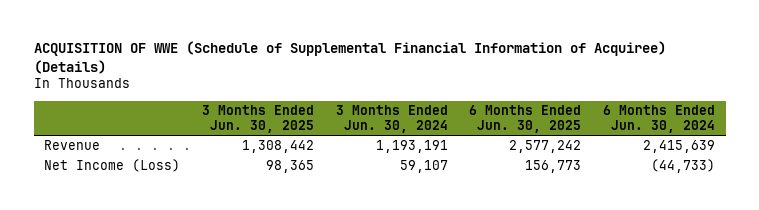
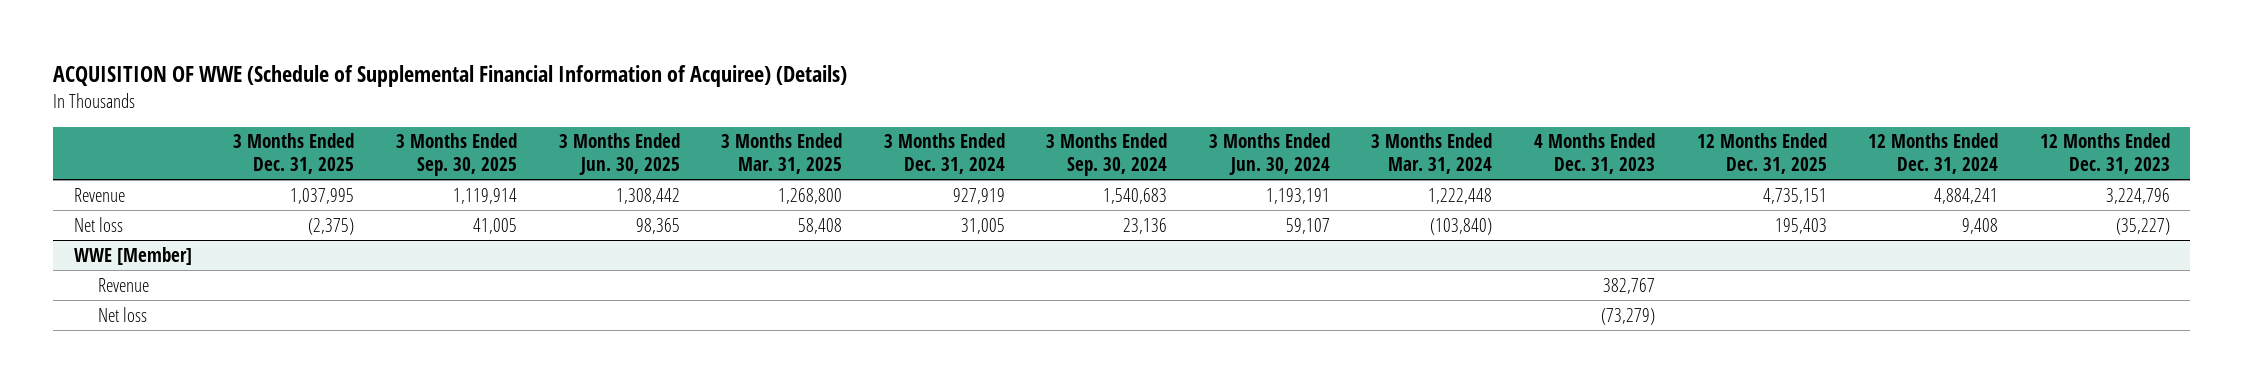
- | 3 Months Ended Jun. 30, 2025 | 3 Months Ended Jun. 30, 2024 | 6 Months Ended Jun. 30, 2025 | 6 Months Ended Jun. 30, 2024
+ | 3 Months Ended Dec. 31, 2025 | 3 Months Ended Sep. 30, 2025 | 3 Months Ended Jun. 30, 2025 | 3 Months Ended Mar. 31, 2025 | 3 Months Ended Dec. 31, 2024 | 3 Months Ended Sep. 30, 2024 | 3 Months Ended Jun. 30, 2024 | 3 Months Ended Mar. 31, 2024 | 4 Months Ended Dec. 31, 2023 | 12 Months Ended Dec. 31, 2025 | 12 Months Ended Dec. 31, 2024 | 12 Months Ended Dec. 31, 2023
- Net Income (Loss) | 98,365 | 59,107 | 156,773 | (44,733)
+ Net loss | (2,375) | 41,005 | 98,365 | 58,408 | 31,005 | 23,136 | 59,107 | (103,840) | | 195,403 | 9,408 | (35,227)
+ WWE [Member]
+ Revenue | | | | | | | | | 382,767 | | |
+ Net loss | | | | | | | | | (73,279) | | |

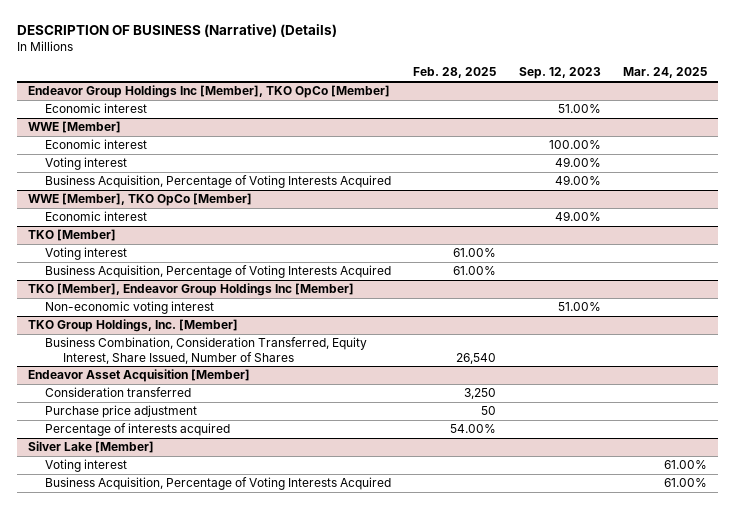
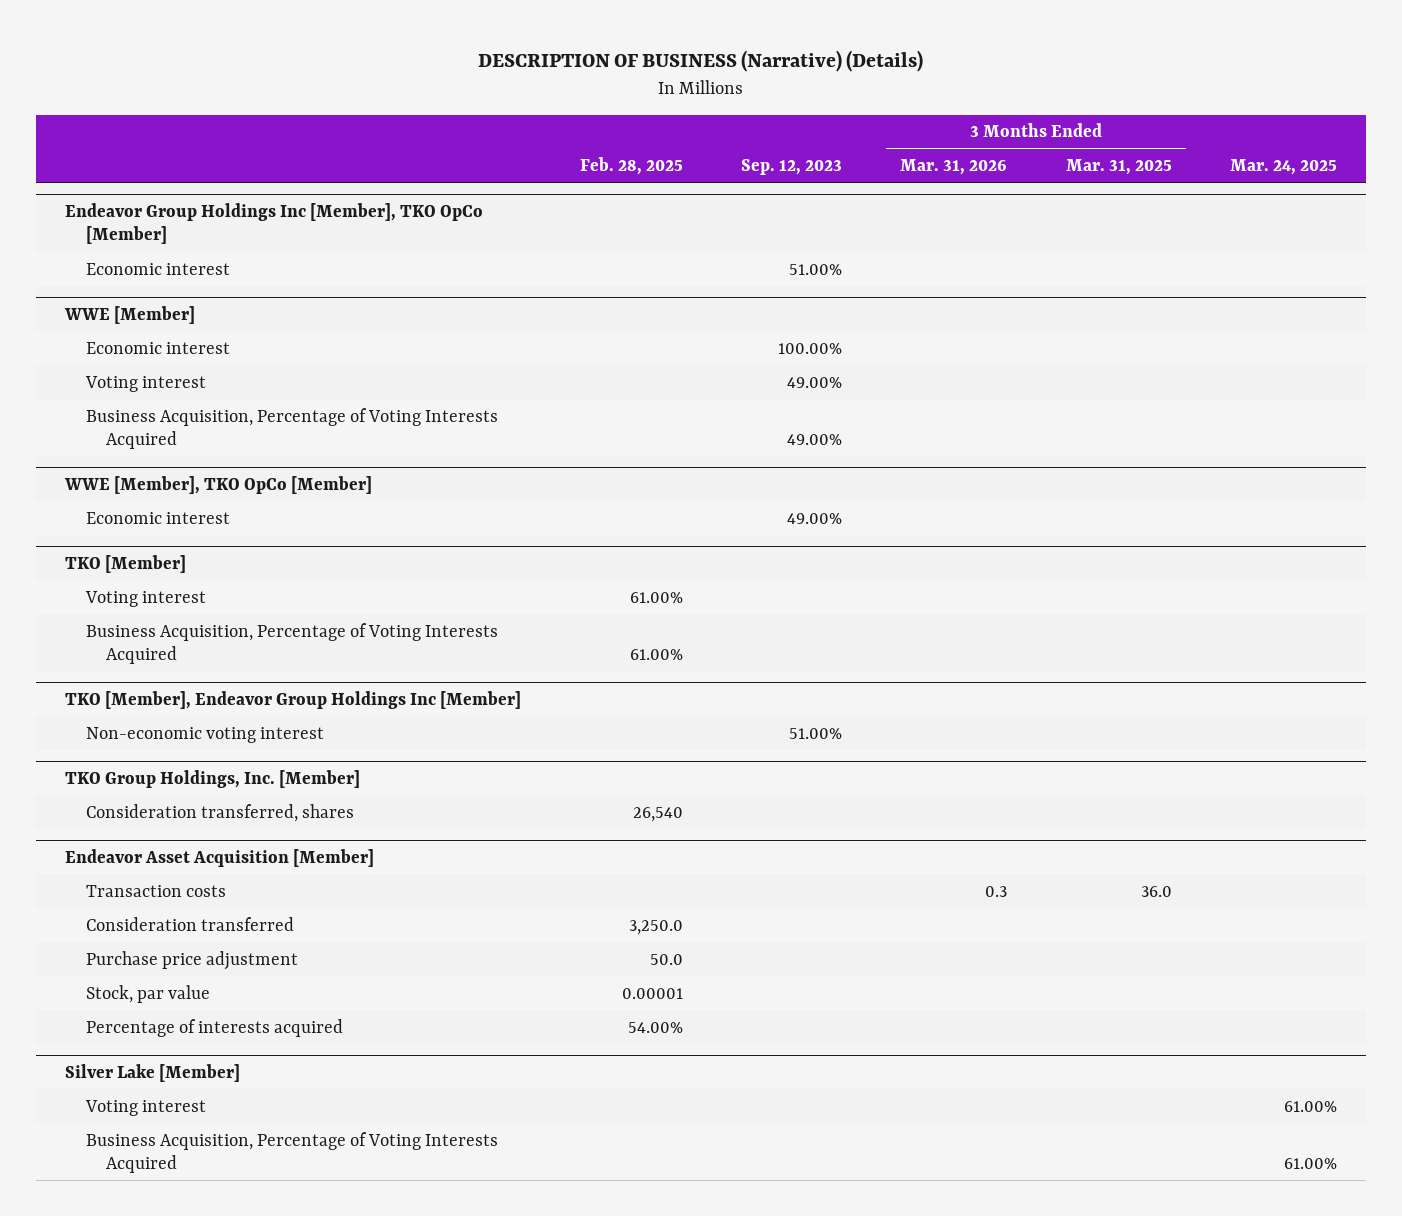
- | Feb. 28, 2025 | Sep. 12, 2023 | Mar. 24, 2025
+ | Feb. 28, 2025 | Sep. 12, 2023 | 3 Months Ended Mar. 31, 2026 | 3 Months Ended Mar. 31, 2025 | Mar. 24, 2025
@ TKO Group Holdings, Inc. [Member]
- Business Combination, Consideration Transferred, Equity Interest, Share Issued, Number of Shares | 26,540 | |
+ Consideration transferred, shares | 26,540 | | | |
@ Endeavor Asset Acquisition [Member]
- Consideration transferred | 3,250 | |
- Purchase price adjustment | 50 | |
+ Transaction costs | | | 0.3 | 36.0 |
+ Consideration transferred | 3,250.0 | | | |
+ Purchase price adjustment | 50.0 | | | |
+ Stock, par value | 0.00001 | | | |

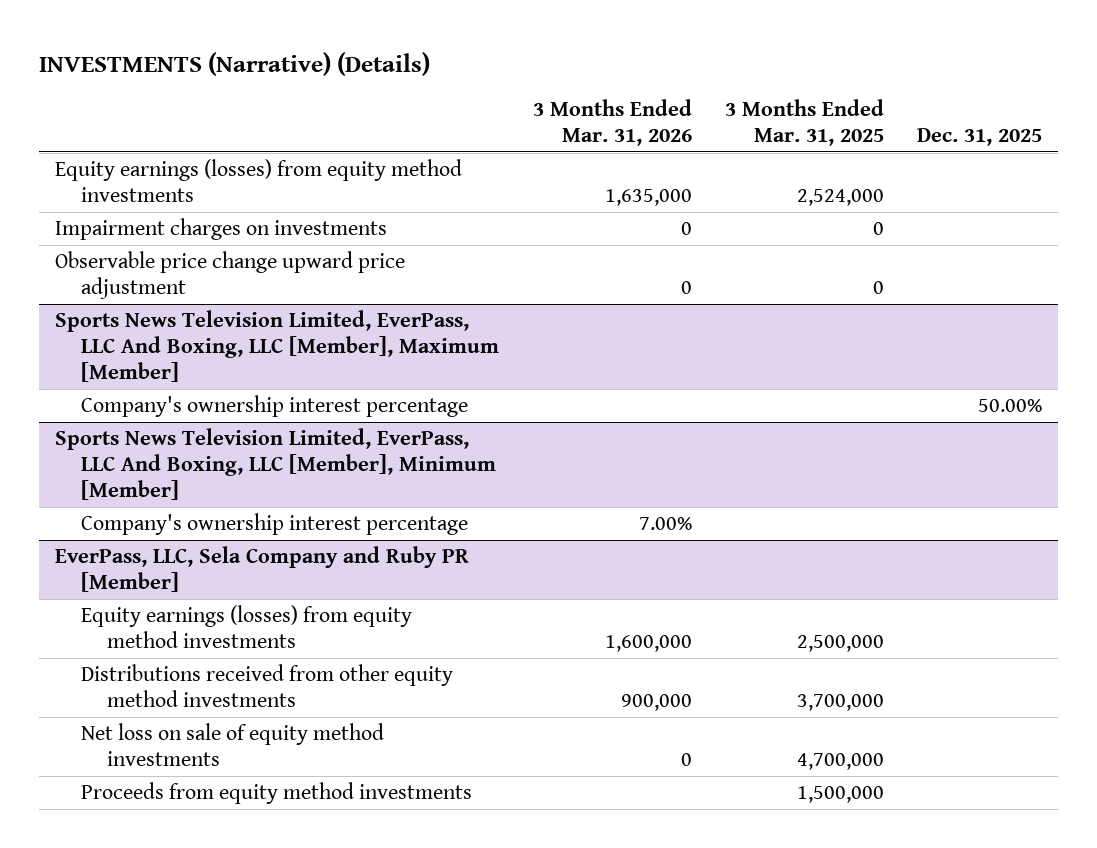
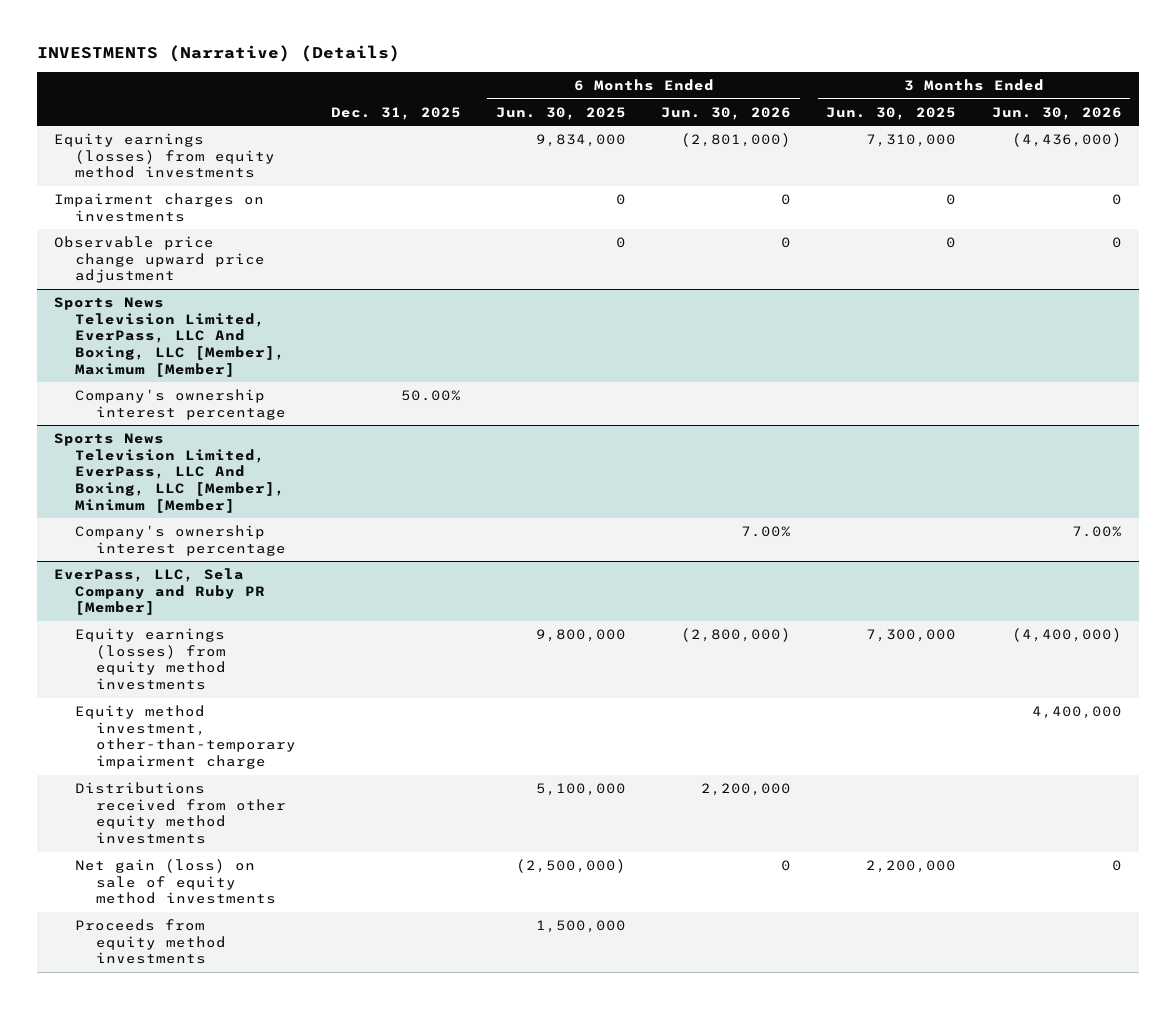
- | 3 Months Ended Mar. 31, 2026 | 3 Months Ended Mar. 31, 2025 | Dec. 31, 2025
+ | Dec. 31, 2025 | 6 Months Ended Jun. 30, 2025 | 6 Months Ended Jun. 30, 2026 | 3 Months Ended Jun. 30, 2025 | 3 Months Ended Jun. 30, 2026
@ EverPass, LLC, Sela Company and Ruby PR [Member]
+ Equity method investment, other-than-temporary impairment charge | | | | | 4,400,000
- Net loss on sale of equity method investments | 0 | 4,700,000 |
+ Net gain (loss) on sale of equity method investments | | (2,500,000) | 0 | 2,200,000 | 0

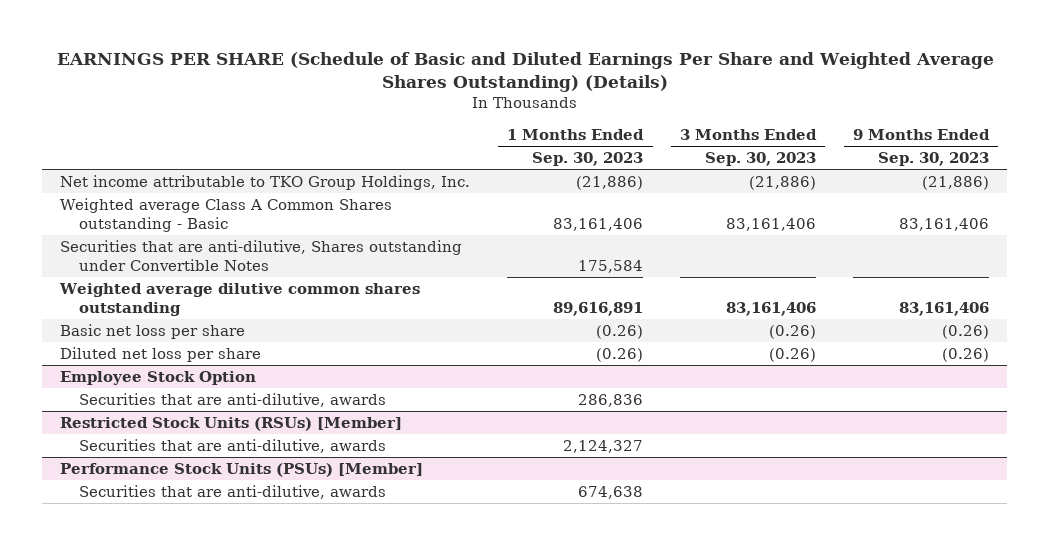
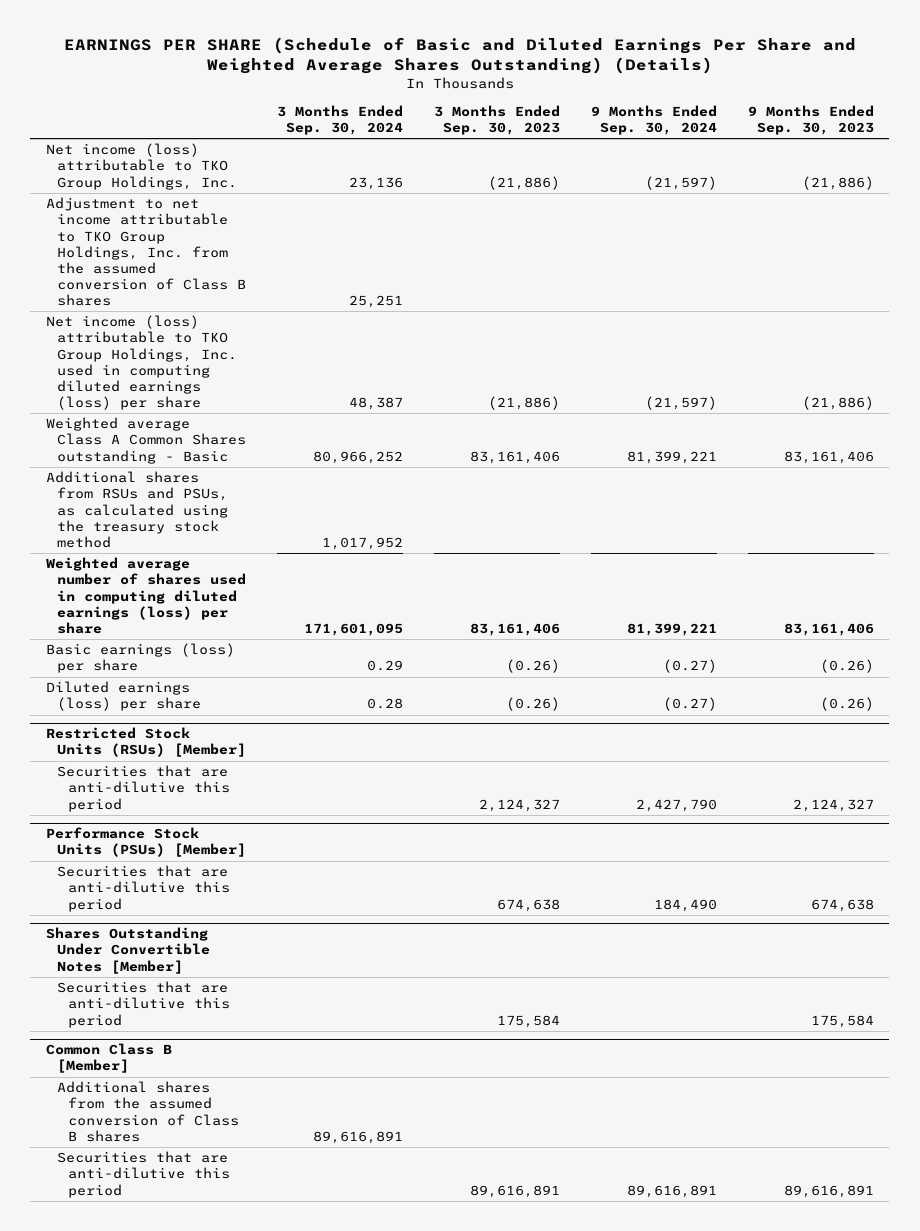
- | 1 Months Ended Sep. 30, 2023 | 3 Months Ended Sep. 30, 2023 | 9 Months Ended Sep. 30, 2023
+ | 3 Months Ended Sep. 30, 2024 | 3 Months Ended Sep. 30, 2023 | 9 Months Ended Sep. 30, 2024 | 9 Months Ended Sep. 30, 2023
- Net income attributable to TKO Group Holdings, Inc. | (21,886) | (21,886) | (21,886)
+ Net income (loss) attributable to TKO Group Holdings, Inc. | 23,136 | (21,886) | (21,597) | (21,886)
+ Adjustment to net income attributable to TKO Group Holdings, Inc. from the assumed conversion of Class B shares | 25,251 | | |
+ Net income (loss) attributable to TKO Group Holdings, Inc. used in computing diluted earnings (loss) per share | 48,387 | (21,886) | (21,597) | (21,886)
- Securities that are anti-dilutive, Shares outstanding under Convertible Notes | 175,584 | |
- Weighted average dilutive common shares outstanding | 89,616,891 | 83,161,406 | 83,161,406
- Basic net loss per share | (0.26) | (0.26) | (0.26)
- Diluted net loss per share | (0.26) | (0.26) | (0.26)
- Employee Stock Option
- Securities that are anti-dilutive, awards | 286,836 | |
+ Additional shares from RSUs and PSUs, as calculated using the treasury stock method | 1,017,952 | | |
+ Weighted average number of shares used in computing diluted earnings (loss) per share | 171,601,095 | 83,161,406 | 81,399,221 | 83,161,406
+ Basic earnings (loss) per share | 0.29 | (0.26) | (0.27) | (0.26)
+ Diluted earnings (loss) per share | 0.28 | (0.26) | (0.27) | (0.26)
@ Restricted Stock Units (RSUs) [Member]
- Securities that are anti-dilutive, awards | 2,124,327 | |
+ Securities that are anti-dilutive this period | | 2,124,327 | 2,427,790 | 2,124,327
@ Performance Stock Units (PSUs) [Member]
- Securities that are anti-dilutive, awards | 674,638 | |
+ Securities that are anti-dilutive this period | | 674,638 | 184,490 | 674,638
+ Shares Outstanding Under Convertible Notes [Member]
+ Securities that are anti-dilutive this period | | 175,584 | | 175,584
+ Common Class B [Member]
+ Additional shares from the assumed conversion of Class B shares | 89,616,891 | | |
+ Securities that are anti-dilutive this period | | 89,616,891 | 89,616,891 | 89,616,891

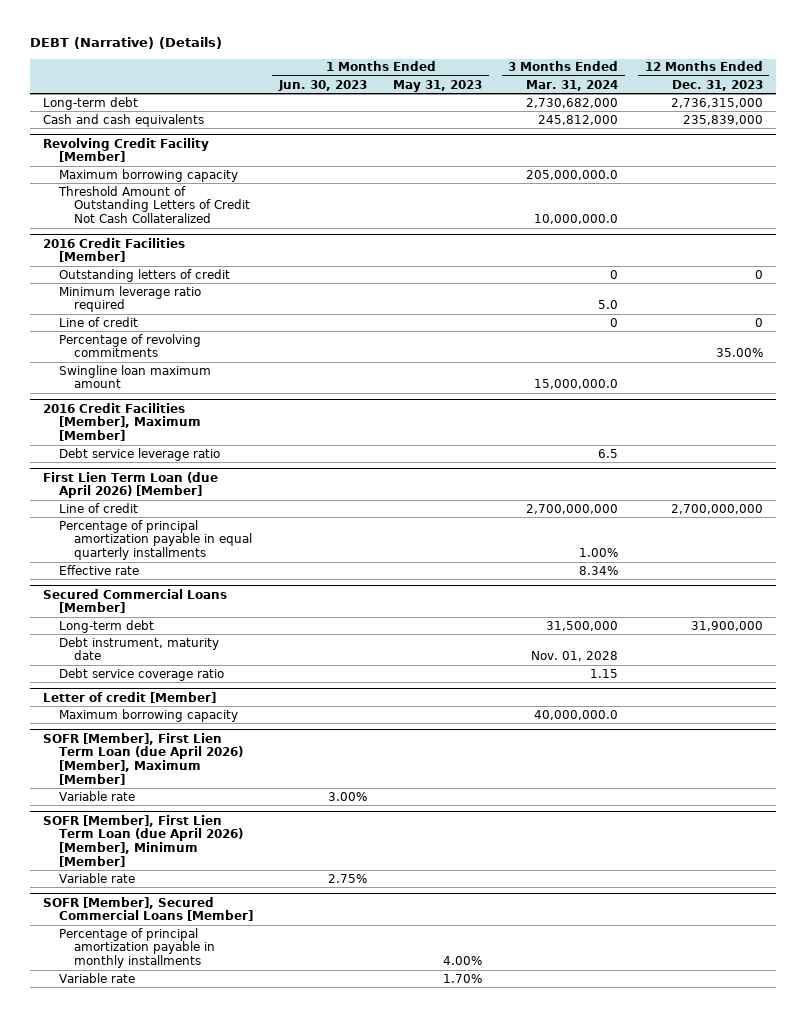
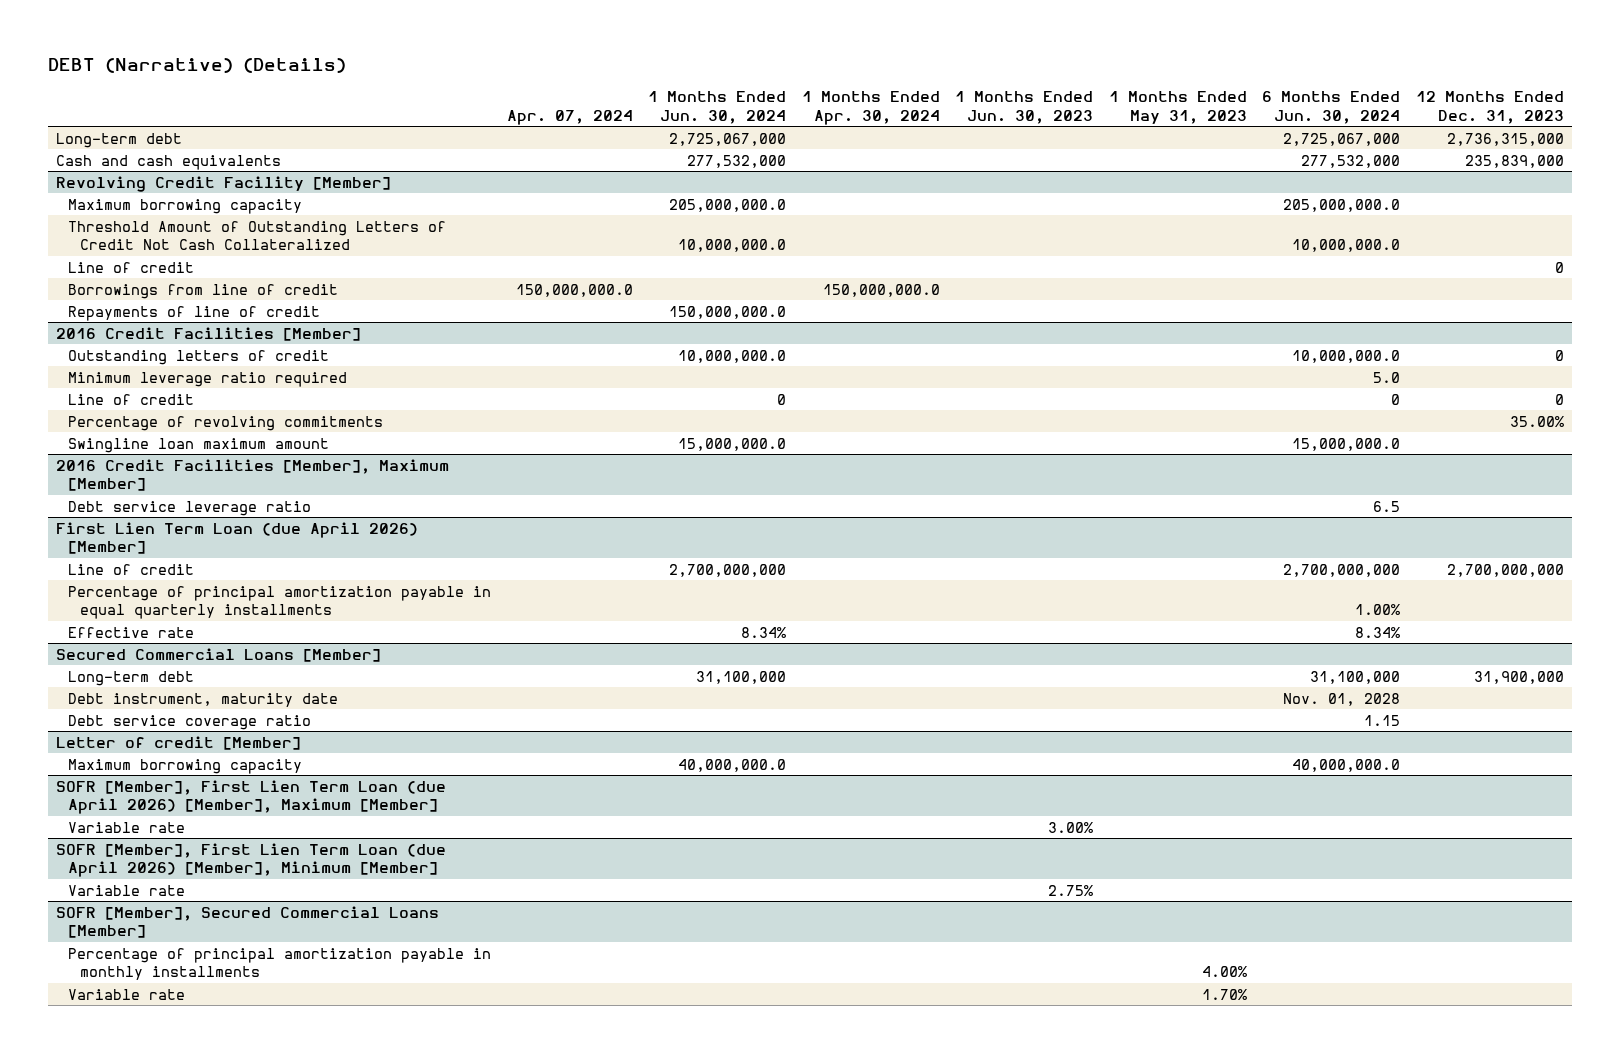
- | 1 Months Ended Jun. 30, 2023 | 1 Months Ended May 31, 2023 | 3 Months Ended Mar. 31, 2024 | 12 Months Ended Dec. 31, 2023
+ | Apr. 07, 2024 | 1 Months Ended Jun. 30, 2024 | 1 Months Ended Apr. 30, 2024 | 1 Months Ended Jun. 30, 2023 | 1 Months Ended May 31, 2023 | 6 Months Ended Jun. 30, 2024 | 12 Months Ended Dec. 31, 2023
@ Revolving Credit Facility [Member]
+ Line of credit | | | | | | | 0
+ Borrowings from line of credit | 150,000,000.0 | | 150,000,000.0 | | | |
+ Repayments of line of credit | | 150,000,000.0 | | | | |

